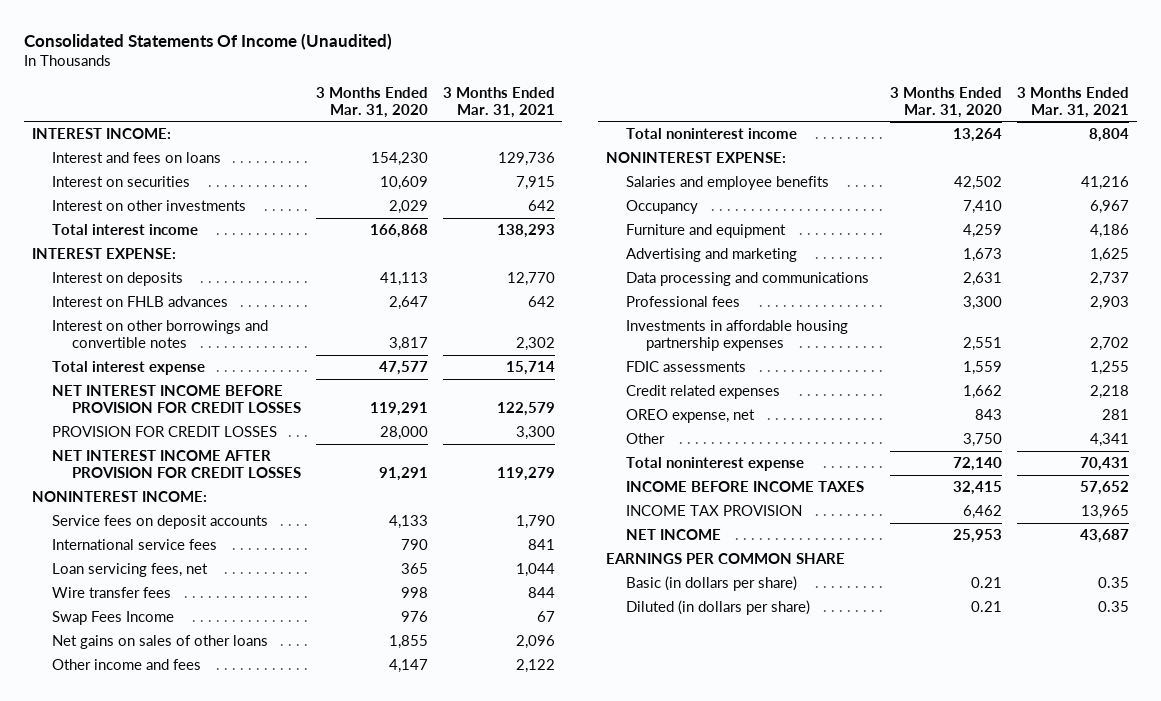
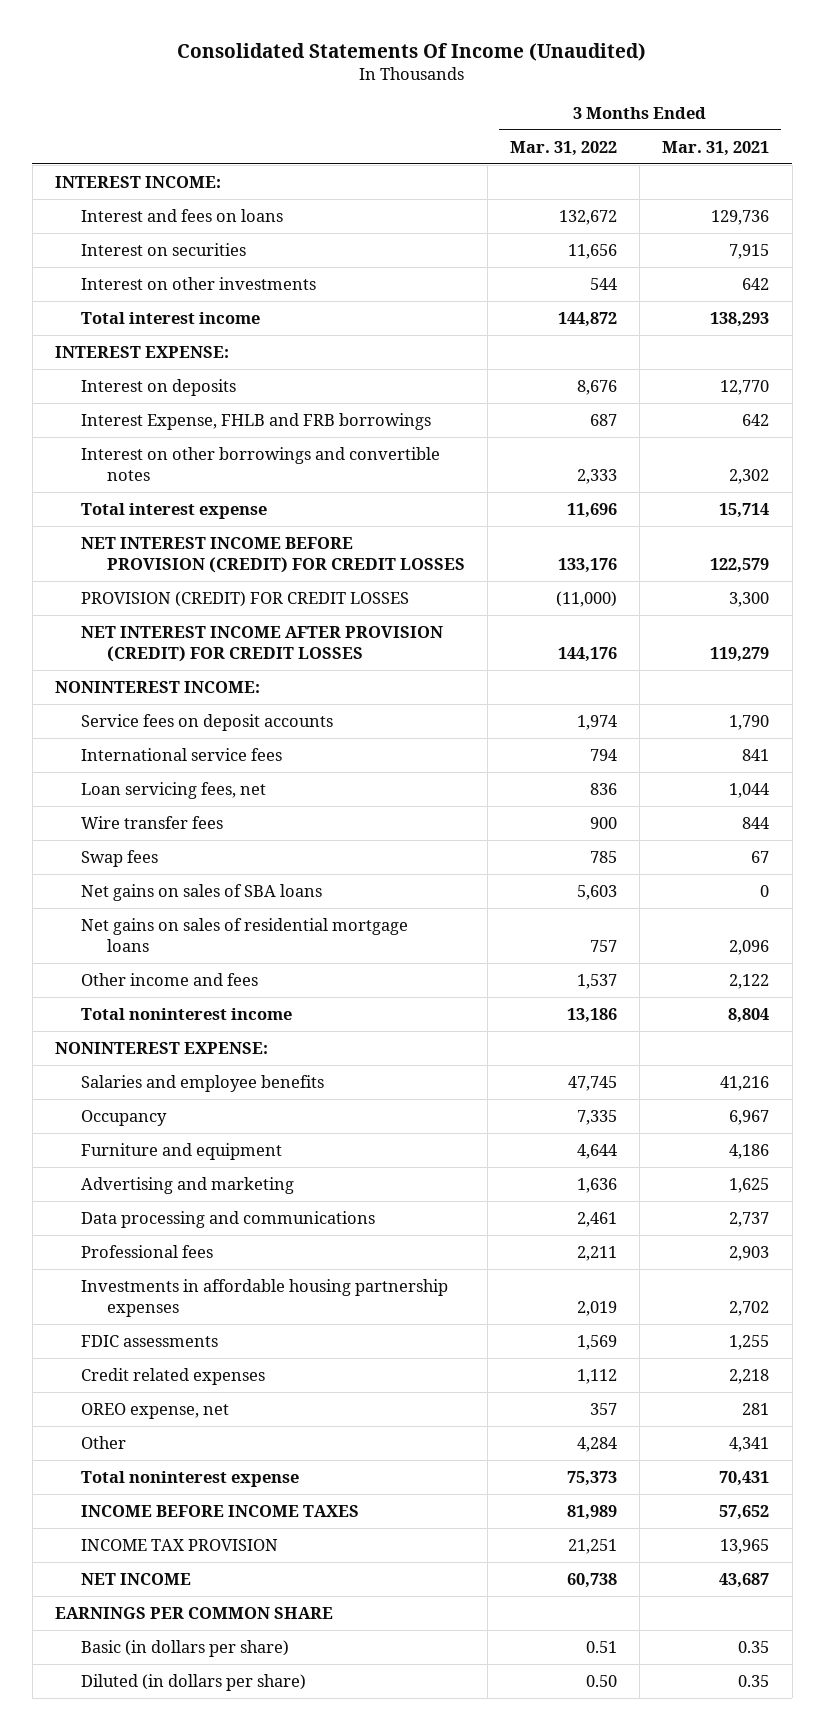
- | 3 Months Ended Mar. 31, 2020 | 3 Months Ended Mar. 31, 2021
+ | 3 Months Ended Mar. 31, 2022 | 3 Months Ended Mar. 31, 2021
- Interest on FHLB advances | 2,647 | 642
+ Interest Expense, FHLB and FRB borrowings | 687 | 642
- NET INTEREST INCOME BEFORE PROVISION FOR CREDIT LOSSES | 119,291 | 122,579
- PROVISION FOR CREDIT LOSSES | 28,000 | 3,300
- NET INTEREST INCOME AFTER PROVISION FOR CREDIT LOSSES | 91,291 | 119,279
+ NET INTEREST INCOME BEFORE PROVISION (CREDIT) FOR CREDIT LOSSES | 133,176 | 122,579
+ PROVISION (CREDIT) FOR CREDIT LOSSES | (11,000) | 3,300
+ NET INTEREST INCOME AFTER PROVISION (CREDIT) FOR CREDIT LOSSES | 144,176 | 119,279
- Swap Fees Income | 976 | 67
- Net gains on sales of other loans | 1,855 | 2,096
+ Swap fees | 785 | 67
+ Net gains on sales of SBA loans | 5,603 | 0
+ Net gains on sales of residential mortgage loans | 757 | 2,096

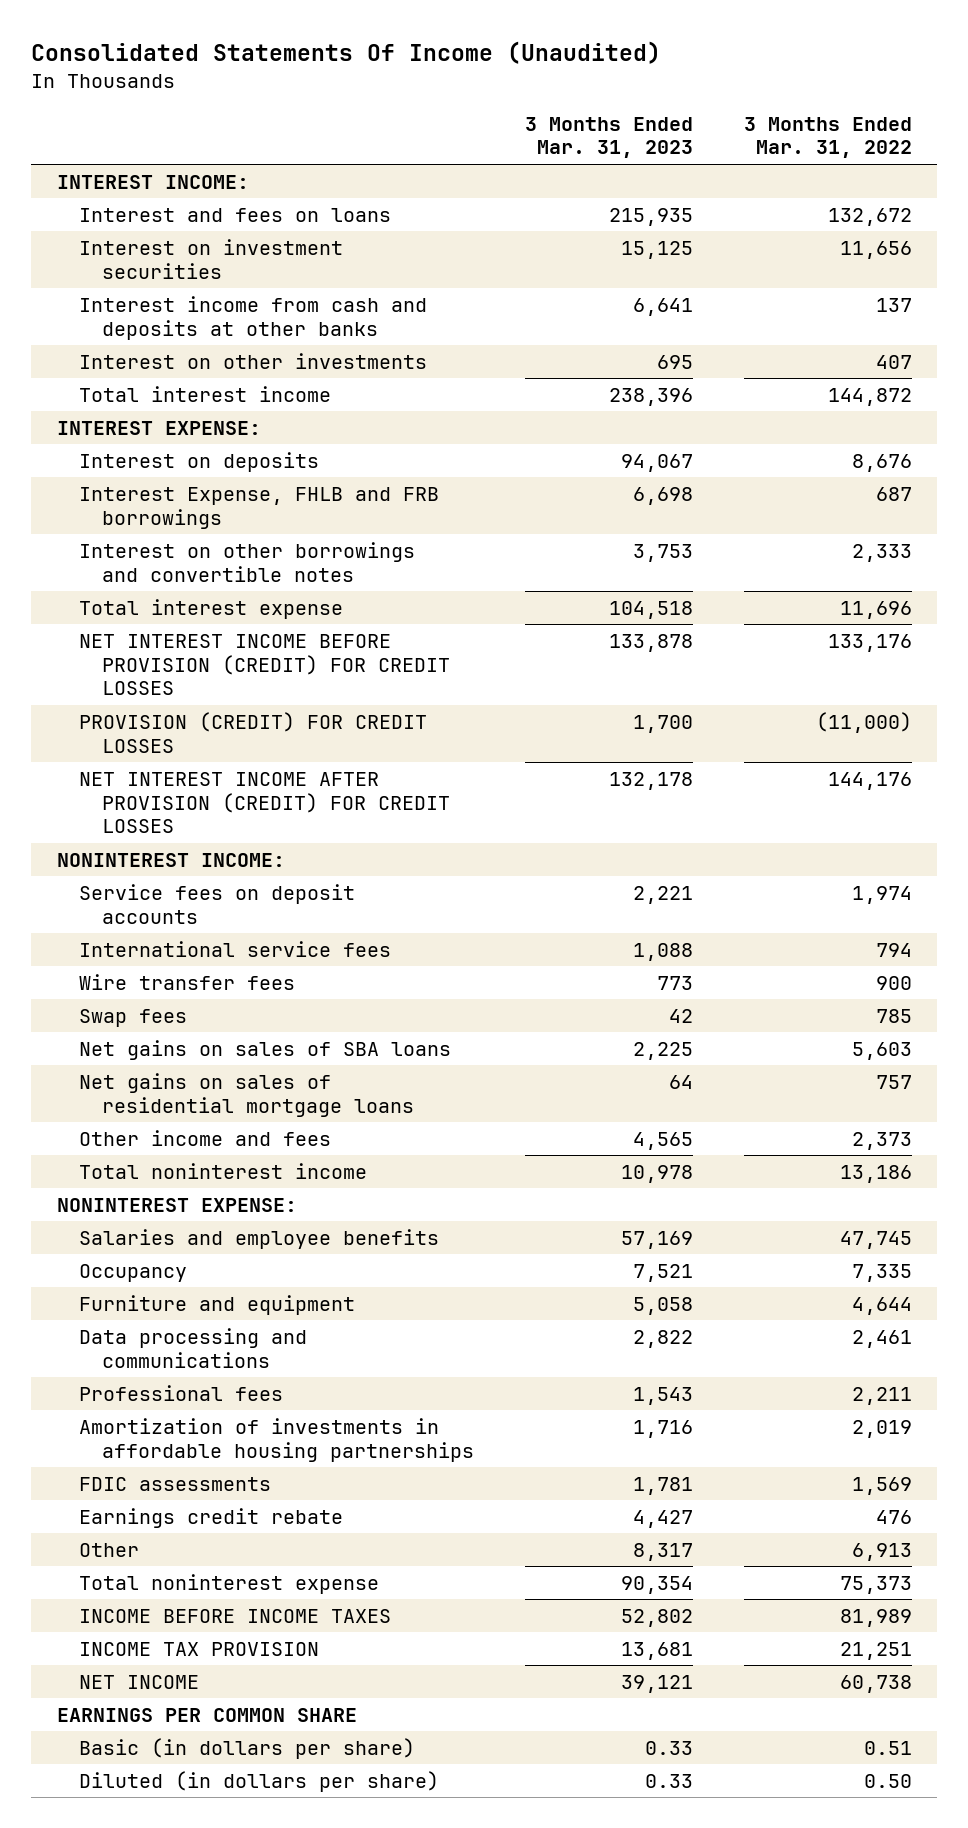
- | 3 Months Ended Mar. 31, 2022 | 3 Months Ended Mar. 31, 2021
+ | 3 Months Ended Mar. 31, 2023 | 3 Months Ended Mar. 31, 2022
- Interest on securities | 11,656 | 7,915
- Interest on other investments | 544 | 642
+ Interest on investment securities | 15,125 | 11,656
+ Interest income from cash and deposits at other banks | 6,641 | 137
+ Interest on other investments | 695 | 407
- Loan servicing fees, net | 836 | 1,044
- Other income and fees | 1,537 | 2,122
+ Other income and fees | 4,565 | 2,373
- Advertising and marketing | 1,636 | 1,625
- Investments in affordable housing partnership expenses | 2,019 | 2,702
+ Amortization of investments in affordable housing partnerships | 1,716 | 2,019
- Credit related expenses | 1,112 | 2,218
- OREO expense, net | 357 | 281
- Other | 4,284 | 4,341
+ Earnings credit rebate | 4,427 | 476
+ Other | 8,317 | 6,913

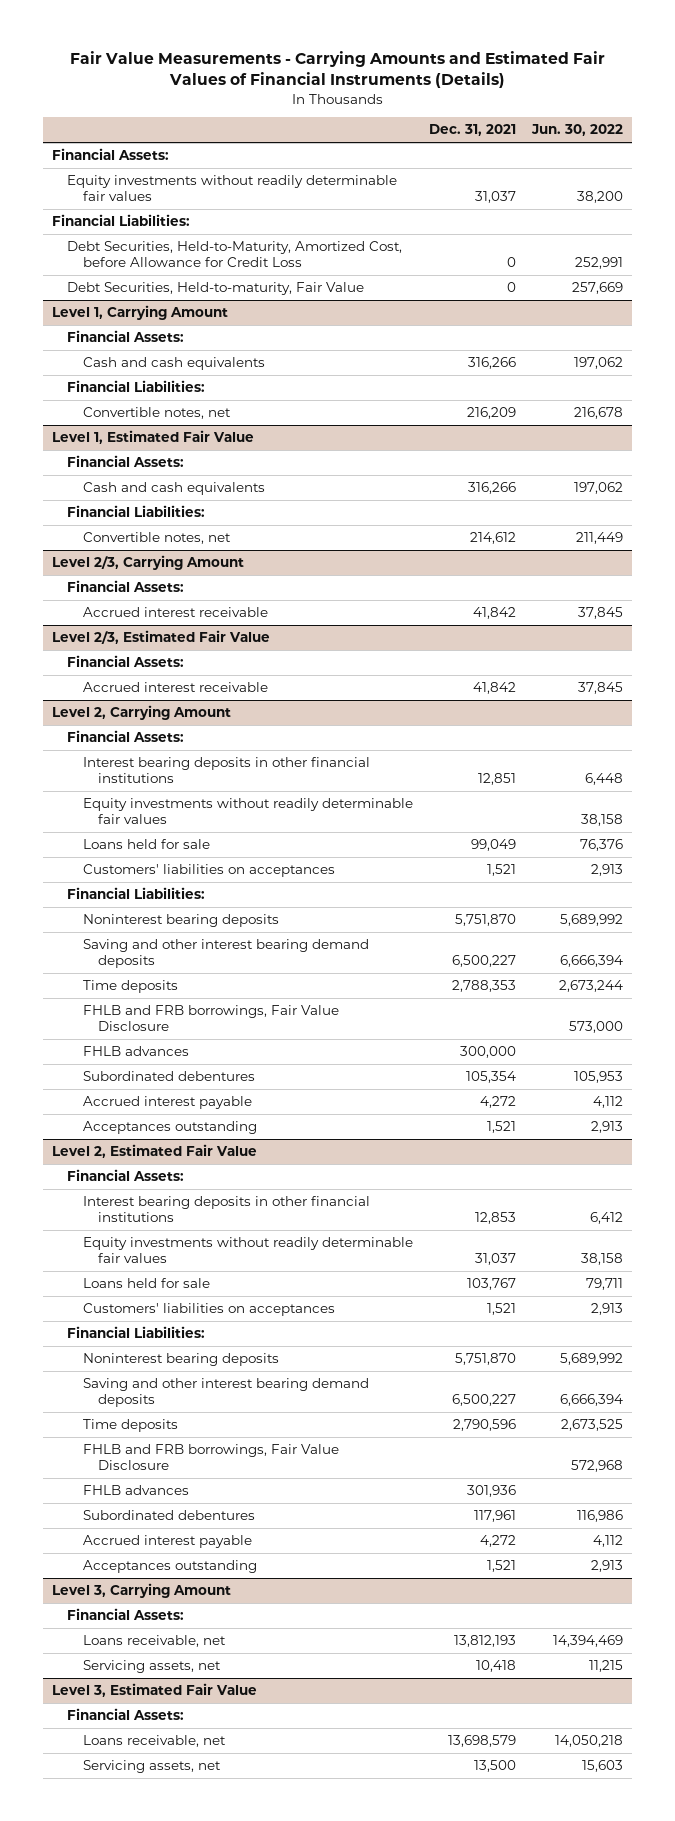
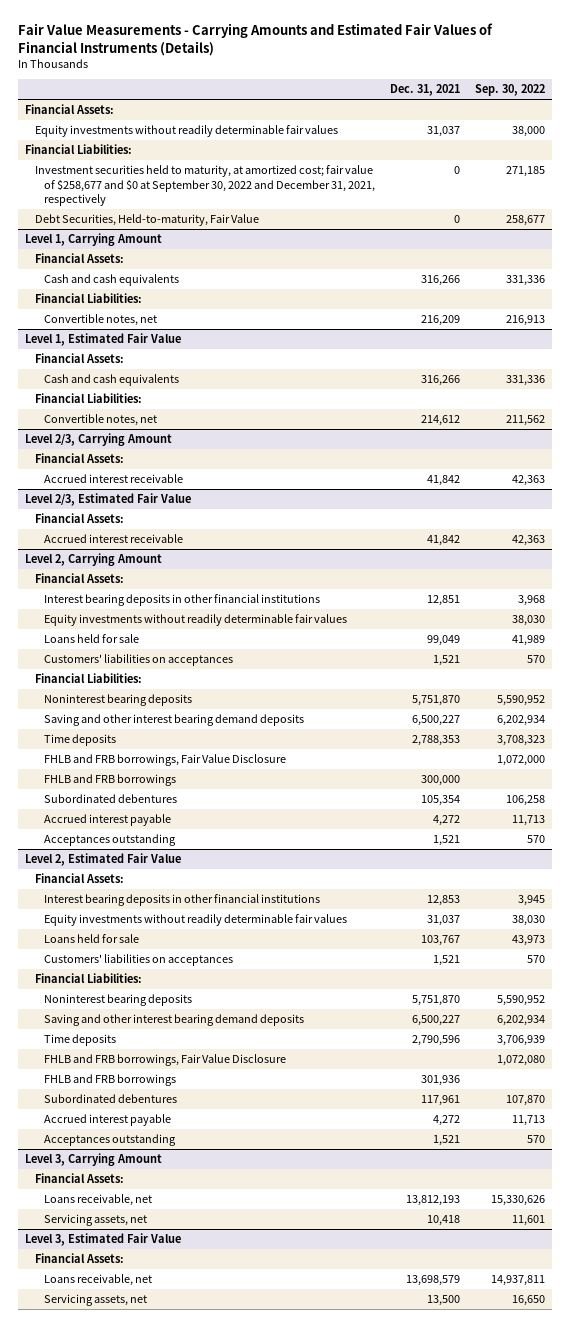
- | Dec. 31, 2021 | Jun. 30, 2022
+ | Dec. 31, 2021 | Sep. 30, 2022
- Debt Securities, Held-to-Maturity, Amortized Cost, before Allowance for Credit Loss | 0 | 252,991
+ Investment securities held to maturity, at amortized cost; fair value of $258,677 and $0 at September 30, 2022 and December 31, 2021, respectively | 0 | 271,185
@ Level 2, Carrying Amount
- FHLB advances | 300,000 |
+ FHLB and FRB borrowings | 300,000 |
@ Level 2, Estimated Fair Value
- FHLB advances | 301,936 |
+ FHLB and FRB borrowings | 301,936 |

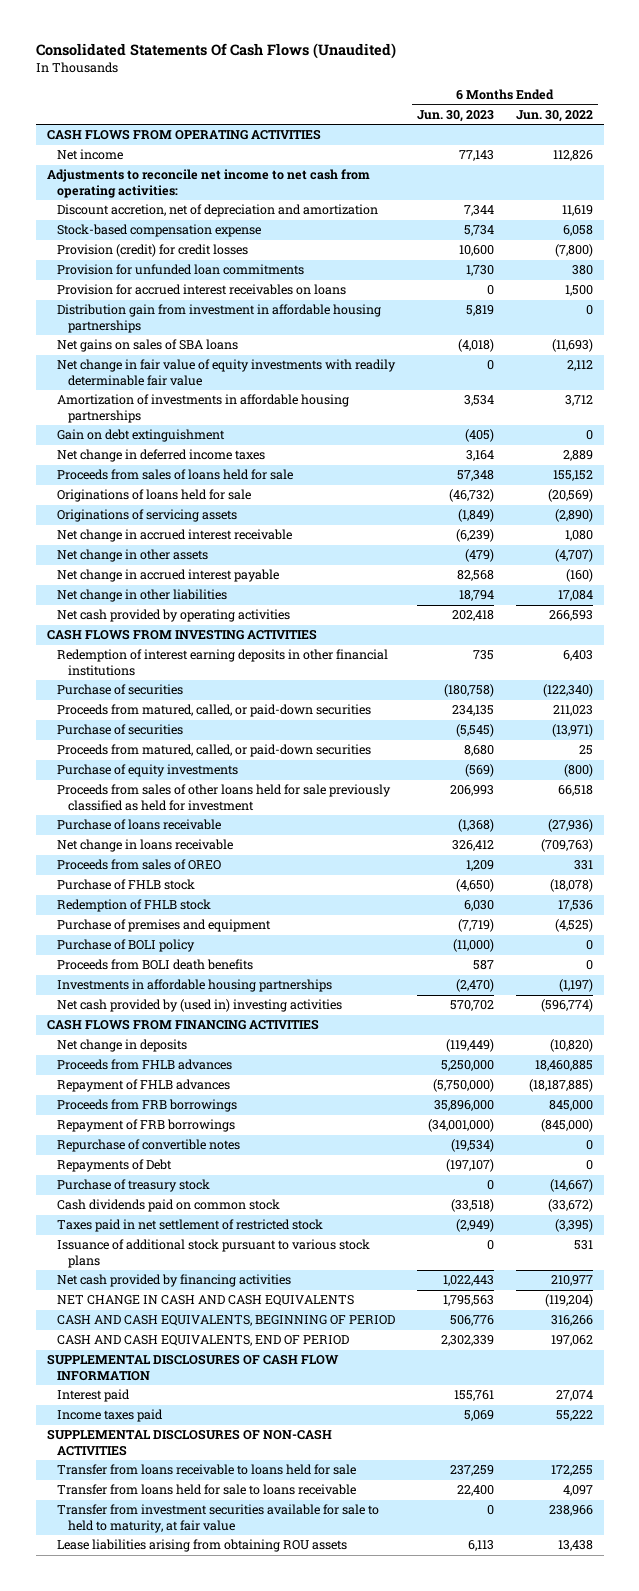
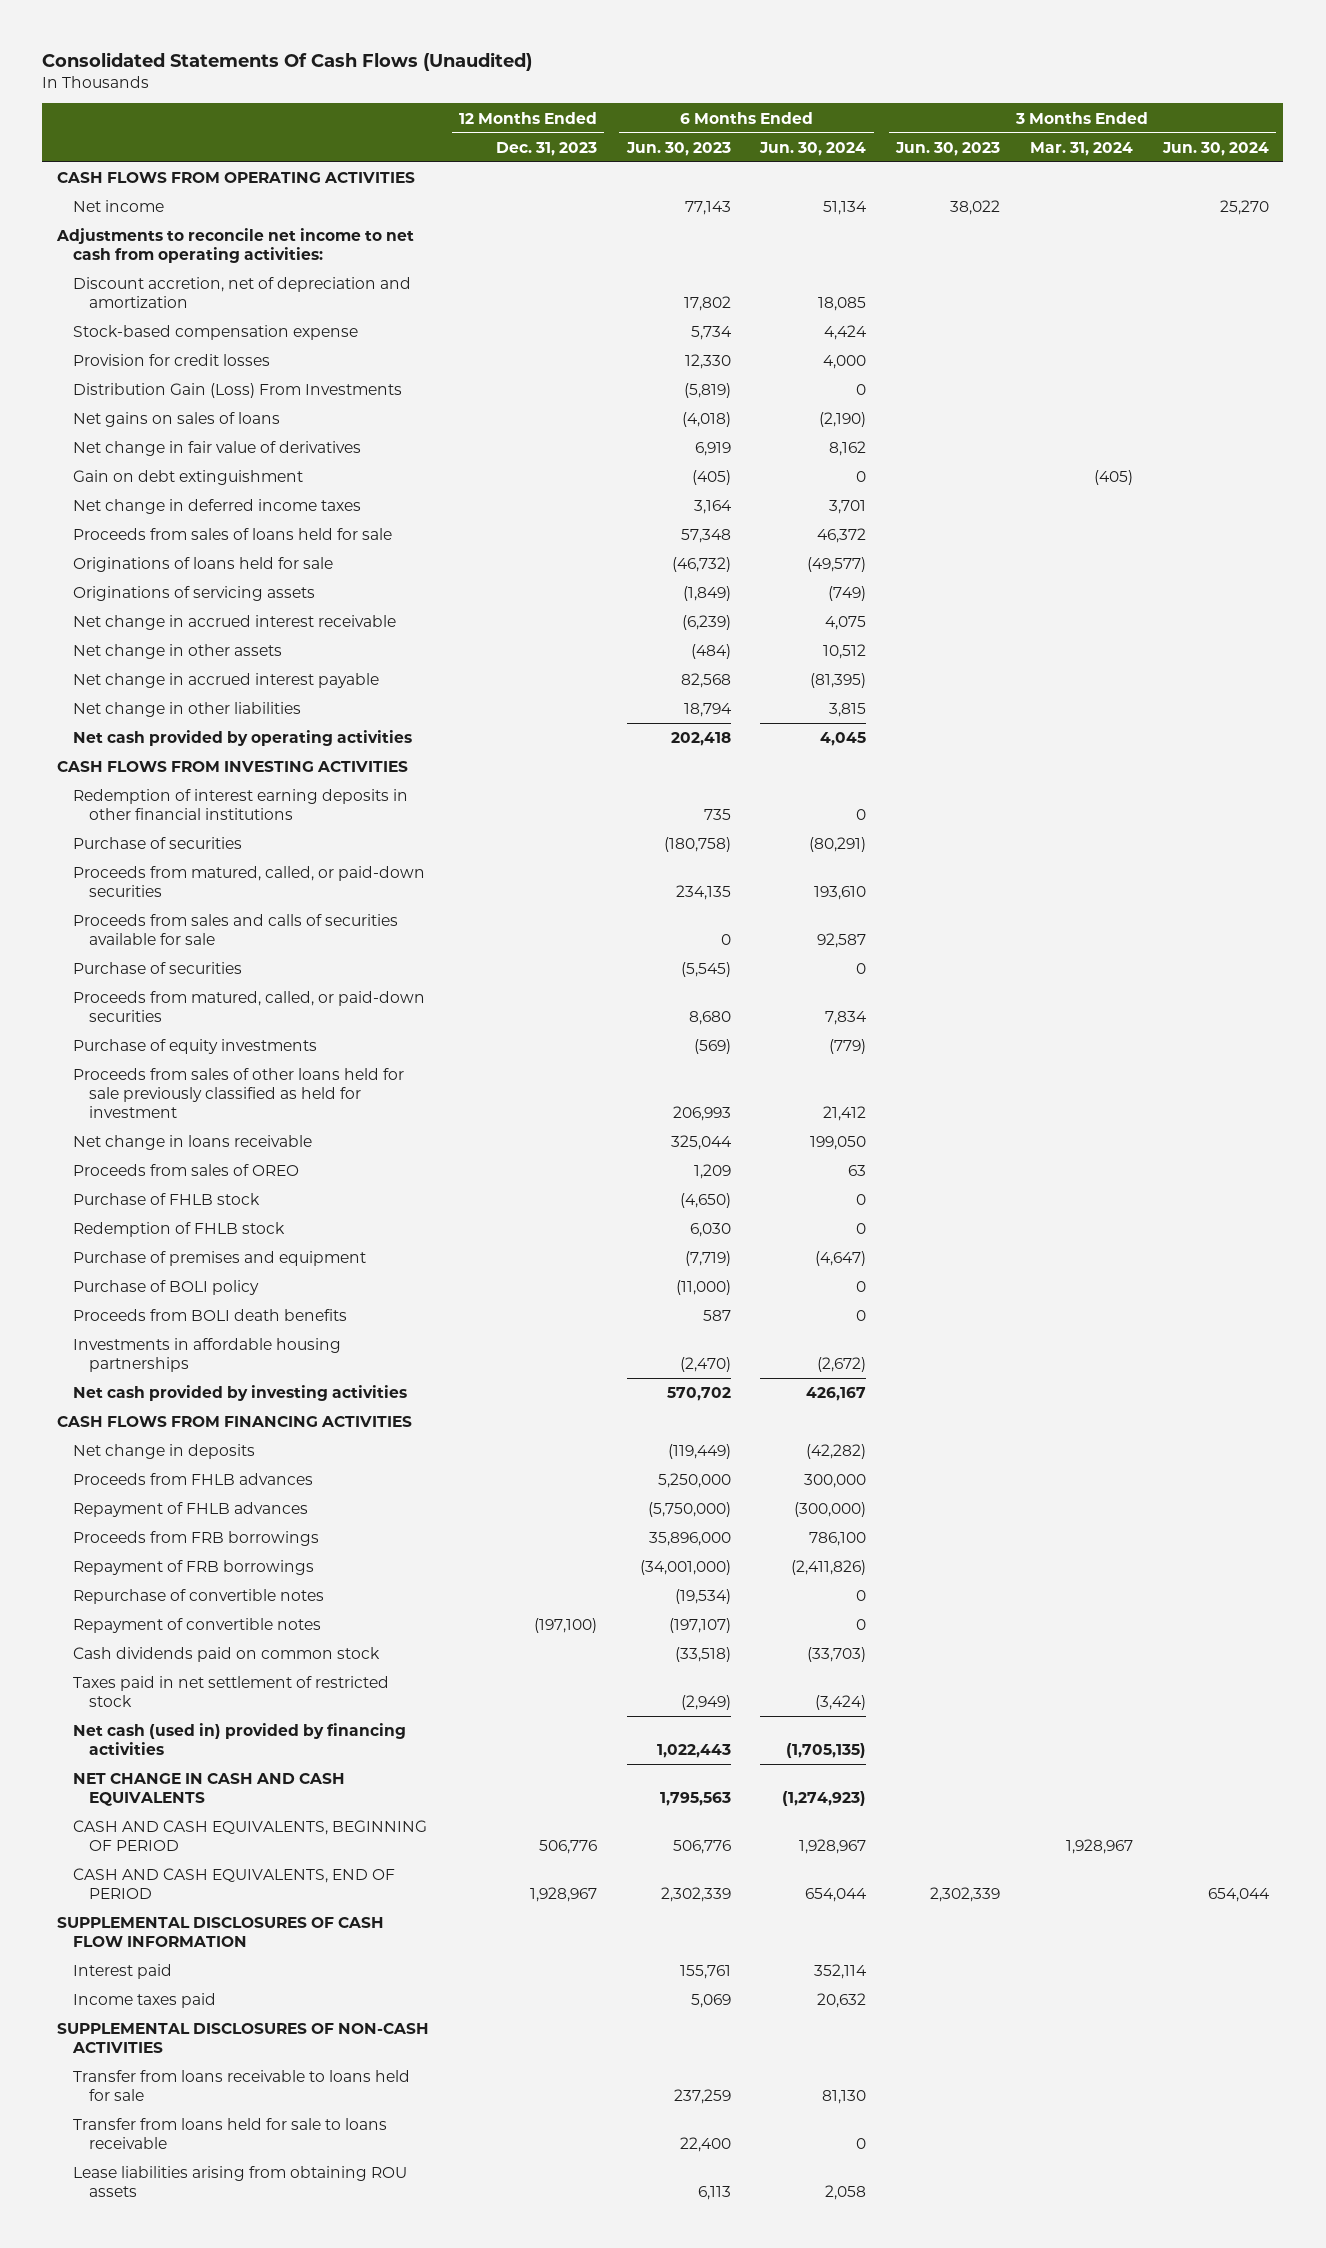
- | 6 Months Ended Jun. 30, 2023 | 6 Months Ended Jun. 30, 2022
+ | 12 Months Ended Dec. 31, 2023 | 6 Months Ended Jun. 30, 2023 | 6 Months Ended Jun. 30, 2024 | 3 Months Ended Jun. 30, 2023 | 3 Months Ended Mar. 31, 2024 | 3 Months Ended Jun. 30, 2024
- Discount accretion, net of depreciation and amortization | 7,344 | 11,619
+ Discount accretion, net of depreciation and amortization | | 17,802 | 18,085 | | |
- Provision (credit) for credit losses | 10,600 | (7,800)
- Provision for unfunded loan commitments | 1,730 | 380
- Provision for accrued interest receivables on loans | 0 | 1,500
- Distribution gain from investment in affordable housing partnerships | 5,819 | 0
- Net gains on sales of SBA loans | (4,018) | (11,693)
- Net change in fair value of equity investments with readily determinable fair value | 0 | 2,112
- Amortization of investments in affordable housing partnerships | 3,534 | 3,712
+ Provision for credit losses | | 12,330 | 4,000 | | |
+ Distribution Gain (Loss) From Investments | | (5,819) | 0 | | |
+ Net gains on sales of loans | | (4,018) | (2,190) | | |
+ Net change in fair value of derivatives | | 6,919 | 8,162 | | |
- Net change in other assets | (479) | (4,707)
+ Net change in other assets | | (484) | 10,512 | | |
+ Proceeds from sales and calls of securities available for sale | | 0 | 92,587 | | |
- Purchase of loans receivable | (1,368) | (27,936)
- Net change in loans receivable | 326,412 | (709,763)
+ Net change in loans receivable | | 325,044 | 199,050 | | |
- Net cash provided by (used in) investing activities | 570,702 | (596,774)
+ Net cash provided by investing activities | | 570,702 | 426,167 | | |
- Repayments of Debt | (197,107) | 0
- Purchase of treasury stock | 0 | (14,667)
+ Repayment of convertible notes | (197,100) | (197,107) | 0 | | |
- Issuance of additional stock pursuant to various stock plans | 0 | 531
- Net cash provided by financing activities | 1,022,443 | 210,977
+ Net cash (used in) provided by financing activities | | 1,022,443 | (1,705,135) | | |
- Transfer from investment securities available for sale to held to maturity, at fair value | 0 | 238,966

